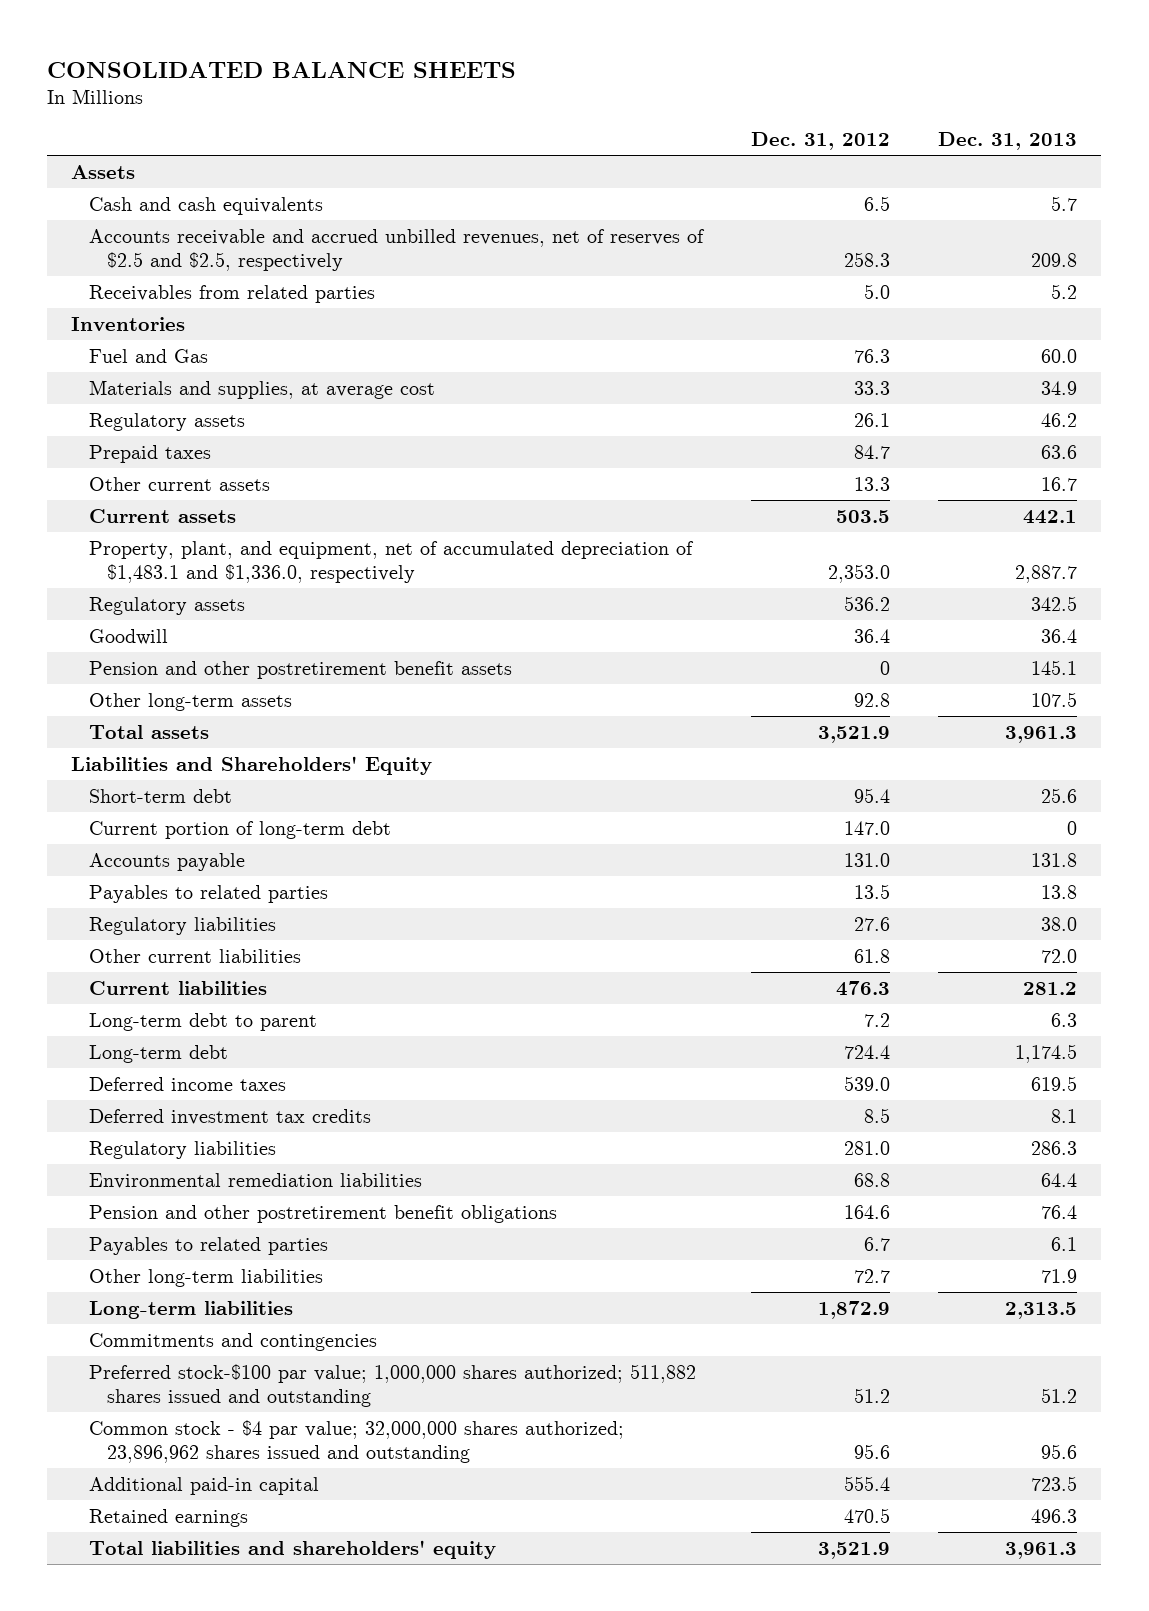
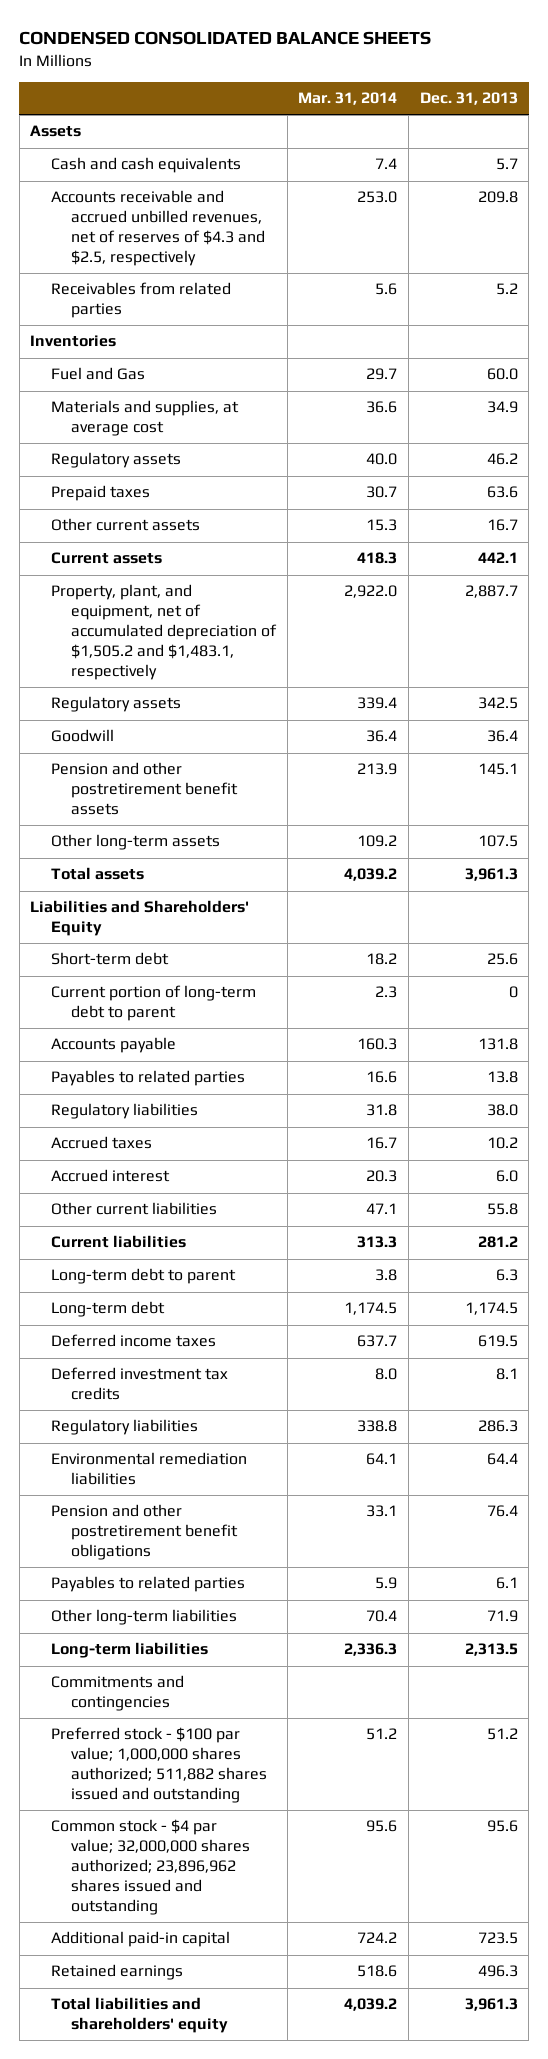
- CONSOLIDATED BALANCE SHEETS
+ CONDENSED CONSOLIDATED BALANCE SHEETS
- | Dec. 31, 2012 | Dec. 31, 2013
+ | Mar. 31, 2014 | Dec. 31, 2013
- Accounts receivable and accrued unbilled revenues, net of reserves of $2.5 and $2.5, respectively | 258.3 | 209.8
+ Accounts receivable and accrued unbilled revenues, net of reserves of $4.3 and $2.5, respectively | 253.0 | 209.8
- Property, plant, and equipment, net of accumulated depreciation of $1,483.1 and $1,336.0, respectively | 2,353.0 | 2,887.7
+ Property, plant, and equipment, net of accumulated depreciation of $1,505.2 and $1,483.1, respectively | 2,922.0 | 2,887.7
- Current portion of long-term debt | 147.0 | 0
+ Current portion of long-term debt to parent | 2.3 | 0
- Other current liabilities | 61.8 | 72.0
+ Accrued taxes | 16.7 | 10.2
+ Accrued interest | 20.3 | 6.0
+ Other current liabilities | 47.1 | 55.8
- Preferred stock-$100 par value; 1,000,000 shares authorized; 511,882 shares issued and outstanding | 51.2 | 51.2
+ Preferred stock - $100 par value; 1,000,000 shares authorized; 511,882 shares issued and outstanding | 51.2 | 51.2

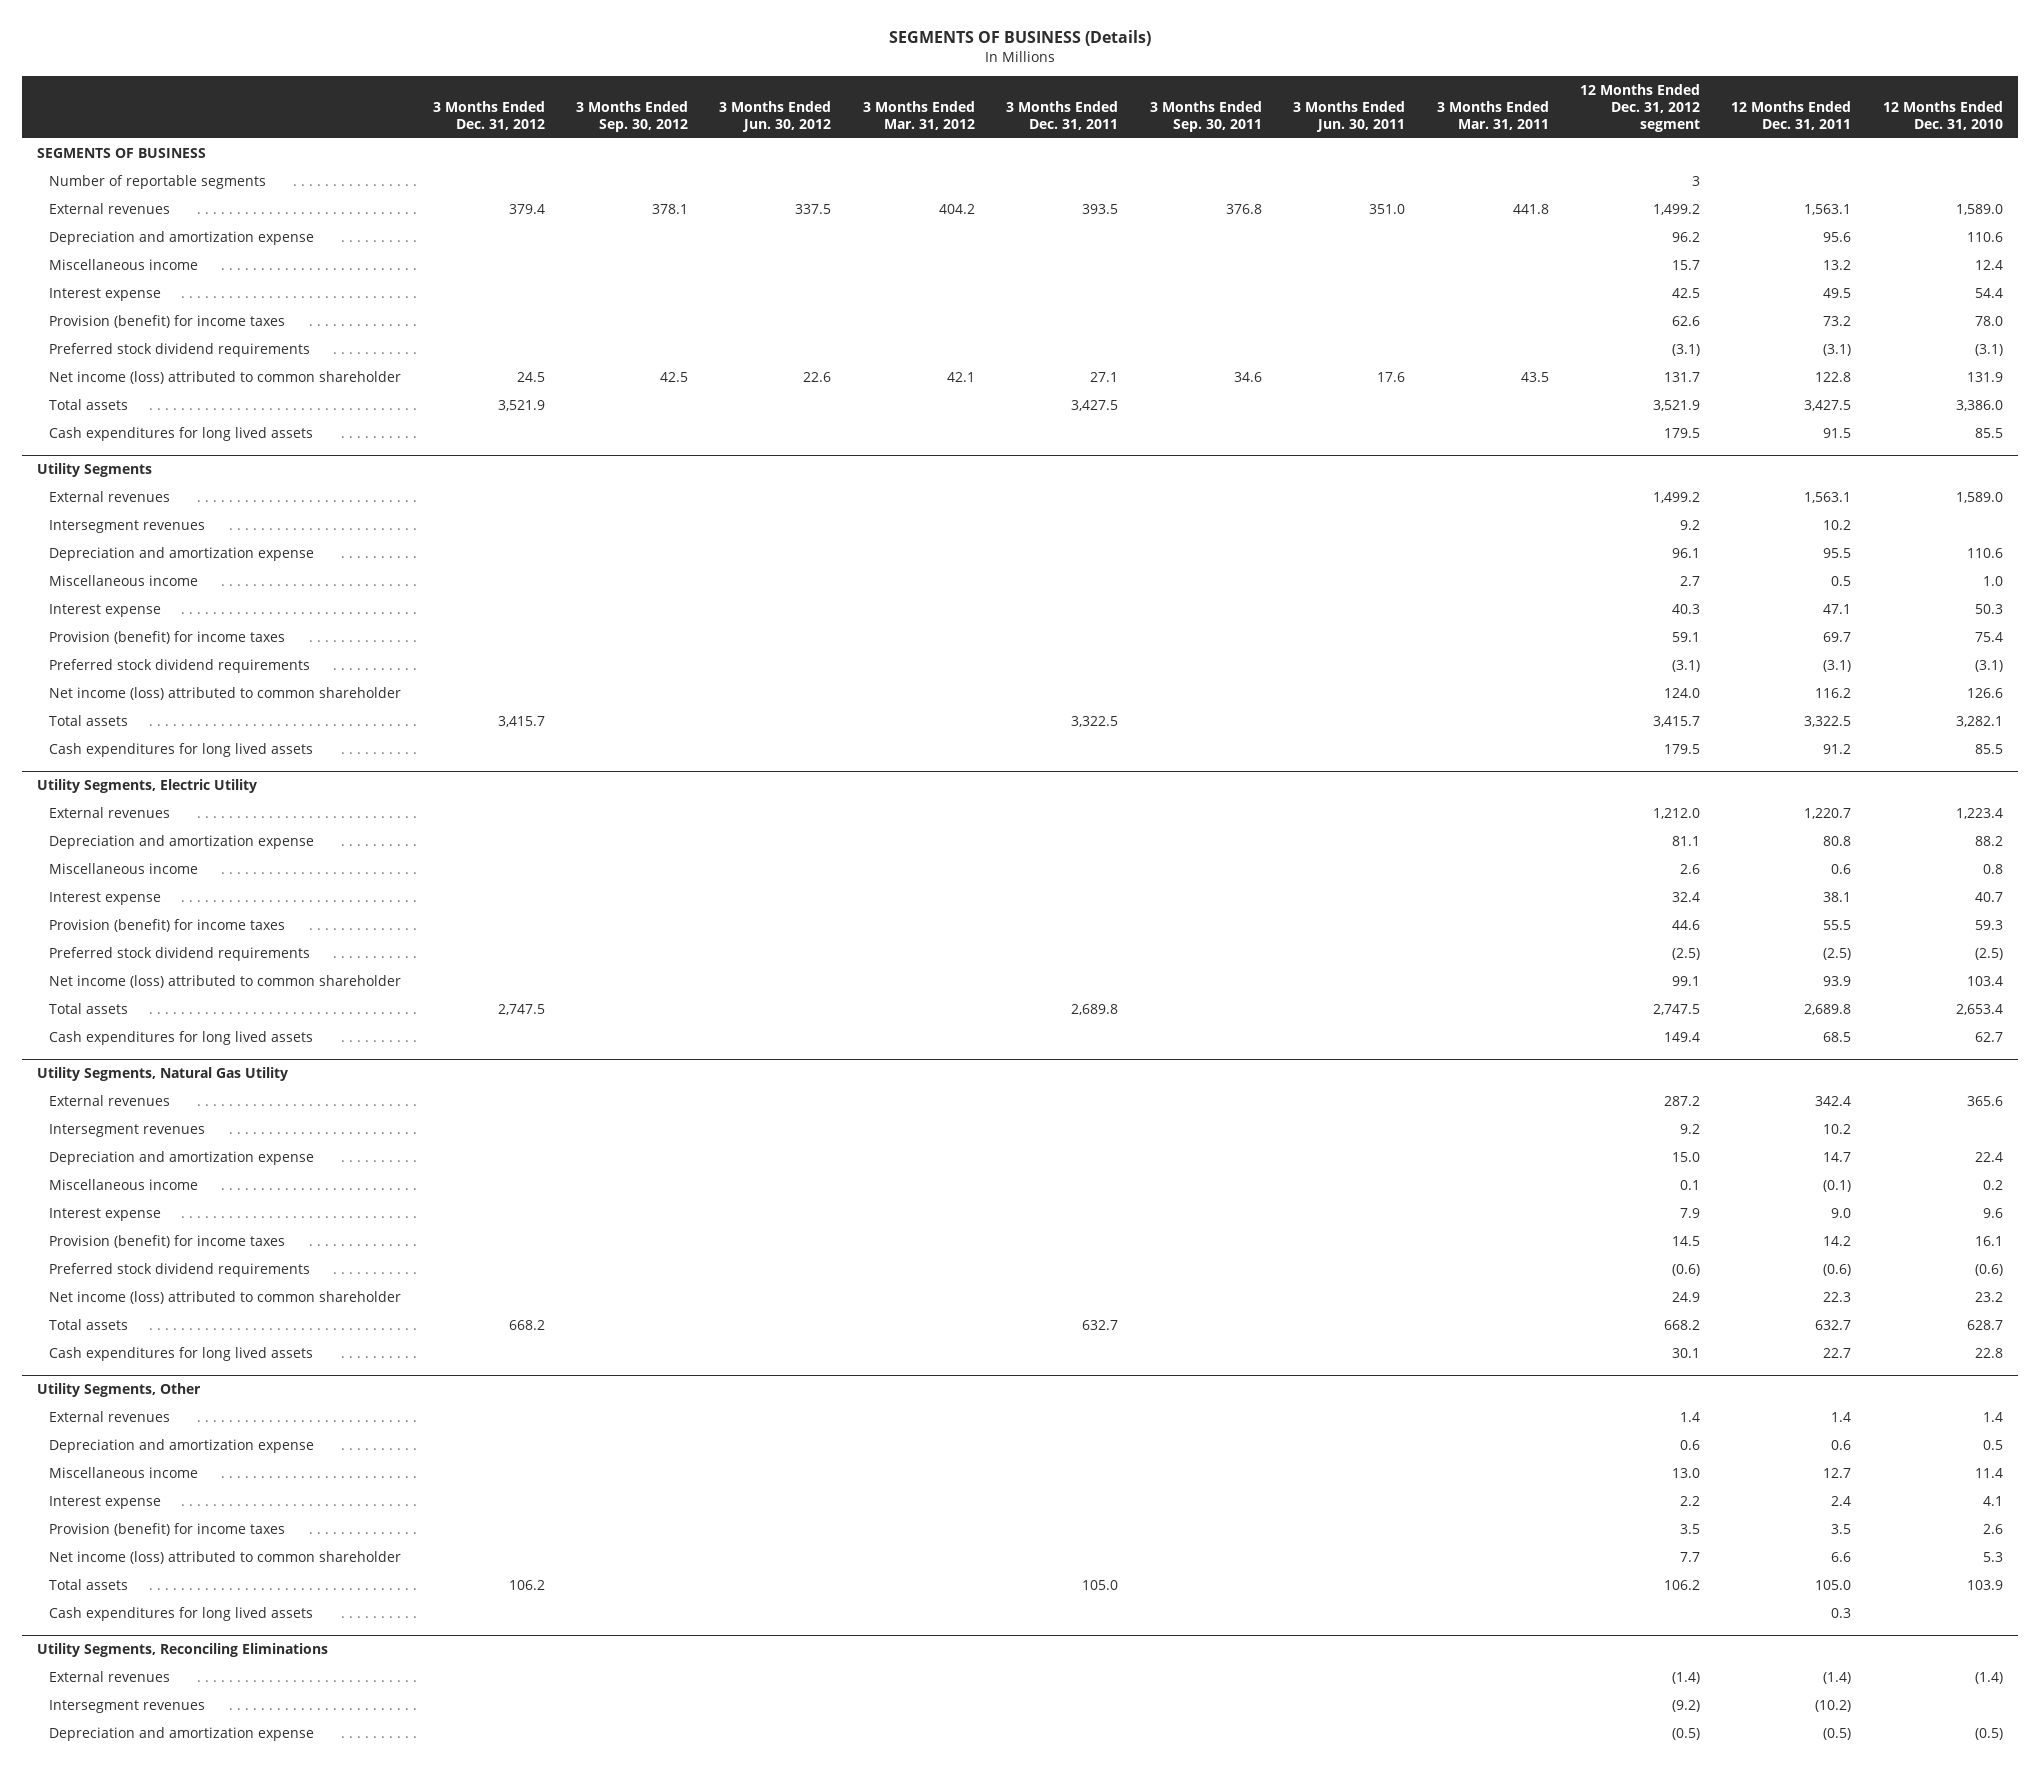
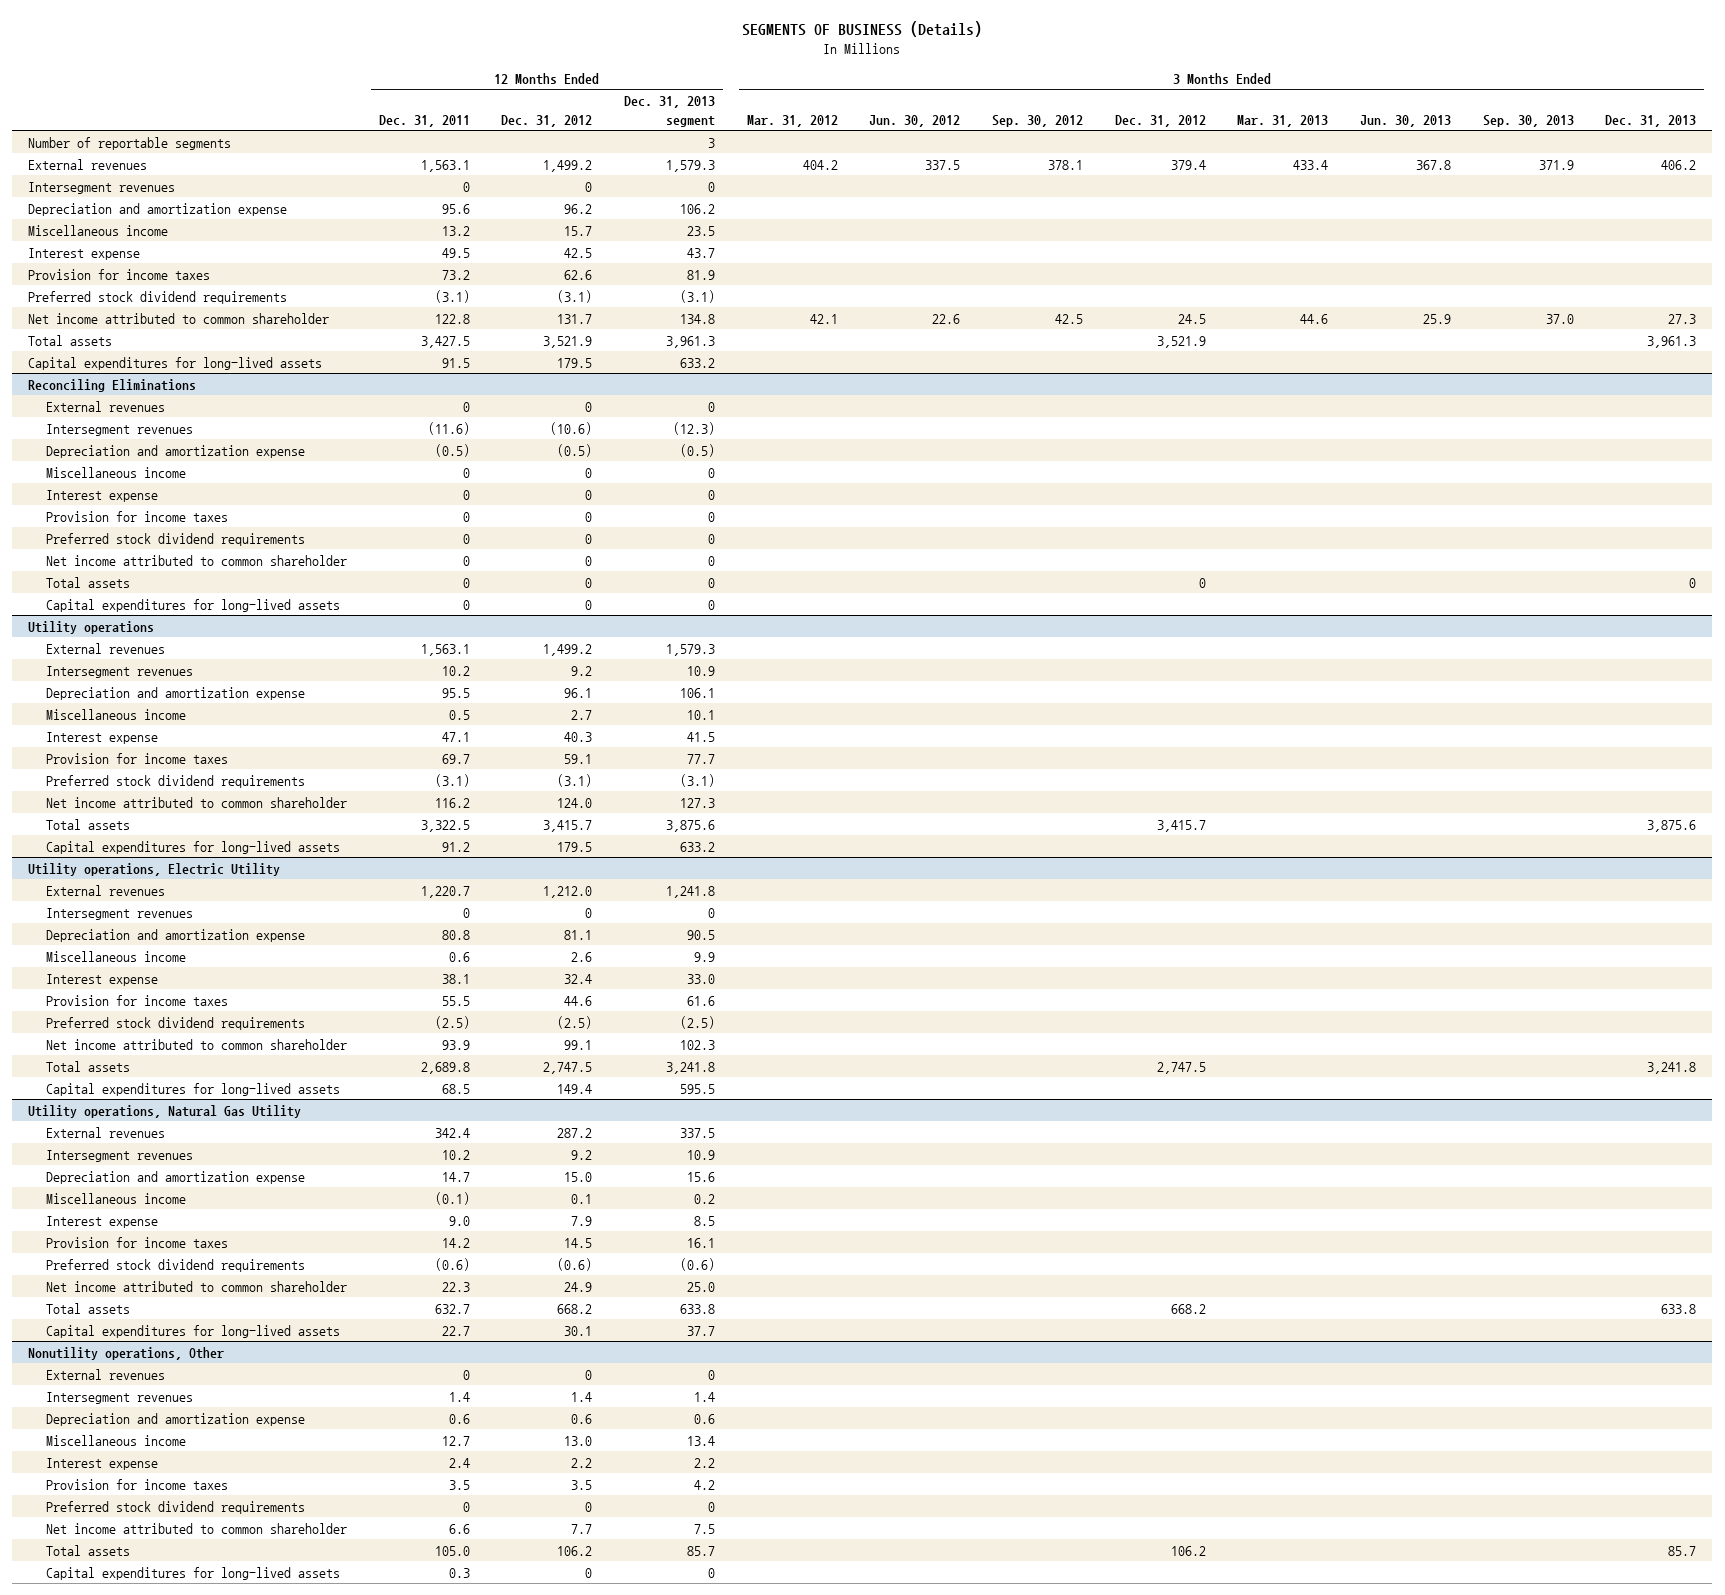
- | 3 Months Ended Dec. 31, 2012 | 3 Months Ended Sep. 30, 2012 | 3 Months Ended Jun. 30, 2012 | 3 Months Ended Mar. 31, 2012 | 3 Months Ended Dec. 31, 2011 | 3 Months Ended Sep. 30, 2011 | 3 Months Ended Jun. 30, 2011 | 3 Months Ended Mar. 31, 2011 | 12 Months Ended Dec. 31, 2012 segment | 12 Months Ended Dec. 31, 2011 | 12 Months Ended Dec. 31, 2010
+ | 12 Months Ended Dec. 31, 2011 | 12 Months Ended Dec. 31, 2012 | 12 Months Ended Dec. 31, 2013 segment | 3 Months Ended Mar. 31, 2012 | 3 Months Ended Jun. 30, 2012 | 3 Months Ended Sep. 30, 2012 | 3 Months Ended Dec. 31, 2012 | 3 Months Ended Mar. 31, 2013 | 3 Months Ended Jun. 30, 2013 | 3 Months Ended Sep. 30, 2013 | 3 Months Ended Dec. 31, 2013
- SEGMENTS OF BUSINESS
+ Intersegment revenues | 0 | 0 | 0 | | | | | | | |
- Provision (benefit) for income taxes | | | | | | | | | 62.6 | 73.2 | 78.0
+ Provision for income taxes | 73.2 | 62.6 | 81.9 | | | | | | | |
- Net income (loss) attributed to common shareholder | 24.5 | 42.5 | 22.6 | 42.1 | 27.1 | 34.6 | 17.6 | 43.5 | 131.7 | 122.8 | 131.9
+ Net income attributed to common shareholder | 122.8 | 131.7 | 134.8 | 42.1 | 22.6 | 42.5 | 24.5 | 44.6 | 25.9 | 37.0 | 27.3
- Cash expenditures for long lived assets | | | | | | | | | 179.5 | 91.5 | 85.5
- Utility Segments
+ Capital expenditures for long-lived assets | 91.5 | 179.5 | 633.2 | | | | | | | |
+ Reconciling Eliminations
+ External revenues | 0 | 0 | 0 | | | | | | | |
+ Intersegment revenues | (11.6) | (10.6) | (12.3) | | | | | | | |
+ Depreciation and amortization expense | (0.5) | (0.5) | (0.5) | | | | | | | |
+ Miscellaneous income | 0 | 0 | 0 | | | | | | | |
+ Interest expense | 0 | 0 | 0 | | | | | | | |
+ Provision for income taxes | 0 | 0 | 0 | | | | | | | |
+ Preferred stock dividend requirements | 0 | 0 | 0 | | | | | | | |
+ Net income attributed to common shareholder | 0 | 0 | 0 | | | | | | | |
+ Total assets | 0 | 0 | 0 | | | | 0 | | | | 0
+ Capital expenditures for long-lived assets | 0 | 0 | 0 | | | | | | | |
+ Utility operations
- Provision (benefit) for income taxes | | | | | | | | | 59.1 | 69.7 | 75.4
+ Provision for income taxes | 69.7 | 59.1 | 77.7 | | | | | | | |
- Net income (loss) attributed to common shareholder | | | | | | | | | 124.0 | 116.2 | 126.6
+ Net income attributed to common shareholder | 116.2 | 124.0 | 127.3 | | | | | | | |
- Cash expenditures for long lived assets | | | | | | | | | 179.5 | 91.2 | 85.5
- Utility Segments, Electric Utility
+ Capital expenditures for long-lived assets | 91.2 | 179.5 | 633.2 | | | | | | | |
+ Utility operations, Electric Utility
+ Intersegment revenues | 0 | 0 | 0 | | | | | | | |
- Provision (benefit) for income taxes | | | | | | | | | 44.6 | 55.5 | 59.3
+ Provision for income taxes | 55.5 | 44.6 | 61.6 | | | | | | | |
- Net income (loss) attributed to common shareholder | | | | | | | | | 99.1 | 93.9 | 103.4
+ Net income attributed to common shareholder | 93.9 | 99.1 | 102.3 | | | | | | | |
- Cash expenditures for long lived assets | | | | | | | | | 149.4 | 68.5 | 62.7
- Utility Segments, Natural Gas Utility
+ Capital expenditures for long-lived assets | 68.5 | 149.4 | 595.5 | | | | | | | |
+ Utility operations, Natural Gas Utility
- Provision (benefit) for income taxes | | | | | | | | | 14.5 | 14.2 | 16.1
+ Provision for income taxes | 14.2 | 14.5 | 16.1 | | | | | | | |
- Net income (loss) attributed to common shareholder | | | | | | | | | 24.9 | 22.3 | 23.2
+ Net income attributed to common shareholder | 22.3 | 24.9 | 25.0 | | | | | | | |
- Cash expenditures for long lived assets | | | | | | | | | 30.1 | 22.7 | 22.8
- Utility Segments, Other
- External revenues | | | | | | | | | 1.4 | 1.4 | 1.4
+ Capital expenditures for long-lived assets | 22.7 | 30.1 | 37.7 | | | | | | | |
+ Nonutility operations, Other
+ External revenues | 0 | 0 | 0 | | | | | | | |
+ Intersegment revenues | 1.4 | 1.4 | 1.4 | | | | | | | |
- Provision (benefit) for income taxes | | | | | | | | | 3.5 | 3.5 | 2.6
- Net income (loss) attributed to common shareholder | | | | | | | | | 7.7 | 6.6 | 5.3
+ Provision for income taxes | 3.5 | 3.5 | 4.2 | | | | | | | |
+ Preferred stock dividend requirements | 0 | 0 | 0 | | | | | | | |
+ Net income attributed to common shareholder | 6.6 | 7.7 | 7.5 | | | | | | | |
- Cash expenditures for long lived assets | | | | | | | | | | 0.3 |
- Utility Segments, Reconciling Eliminations
- External revenues | | | | | | | | | (1.4) | (1.4) | (1.4)
- Intersegment revenues | | | | | | | | | (9.2) | (10.2) |
- Depreciation and amortization expense | | | | | | | | | (0.5) | (0.5) | (0.5)
+ Capital expenditures for long-lived assets | 0.3 | 0 | 0 | | | | | | | |

